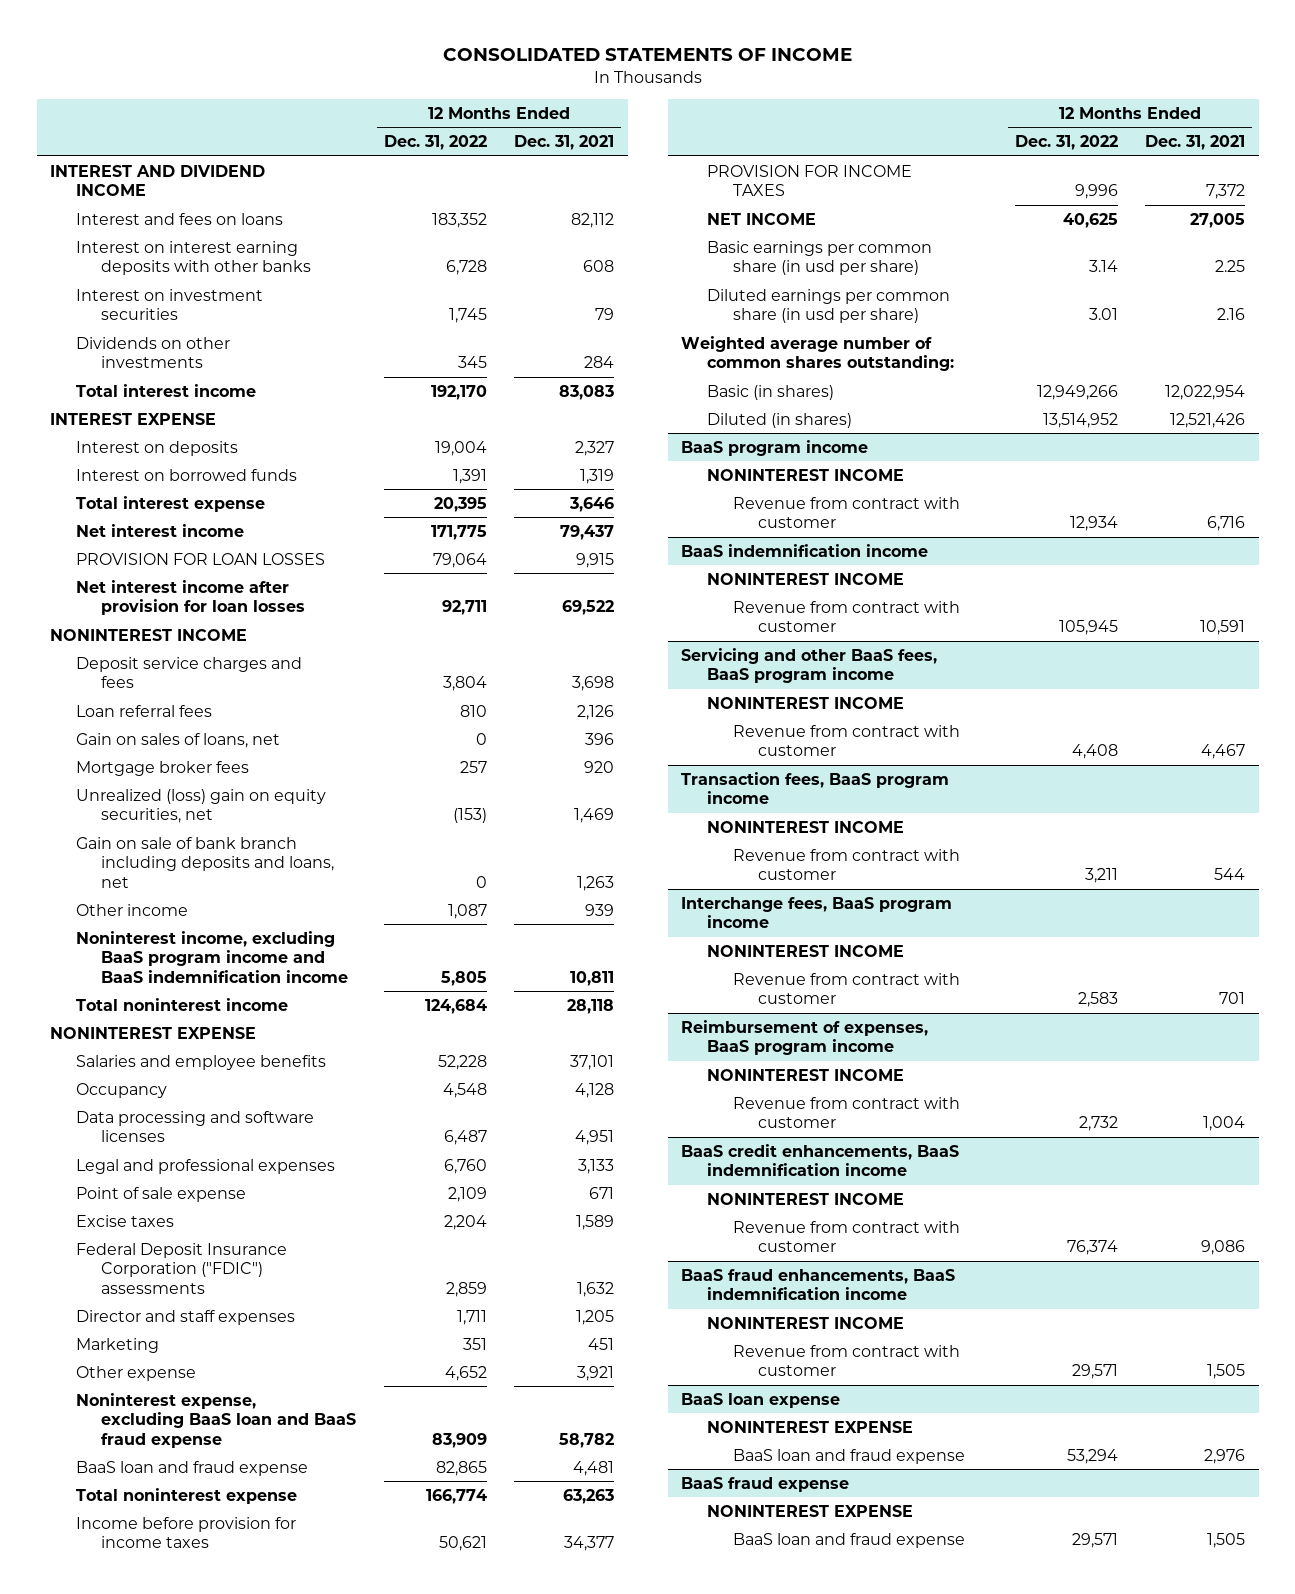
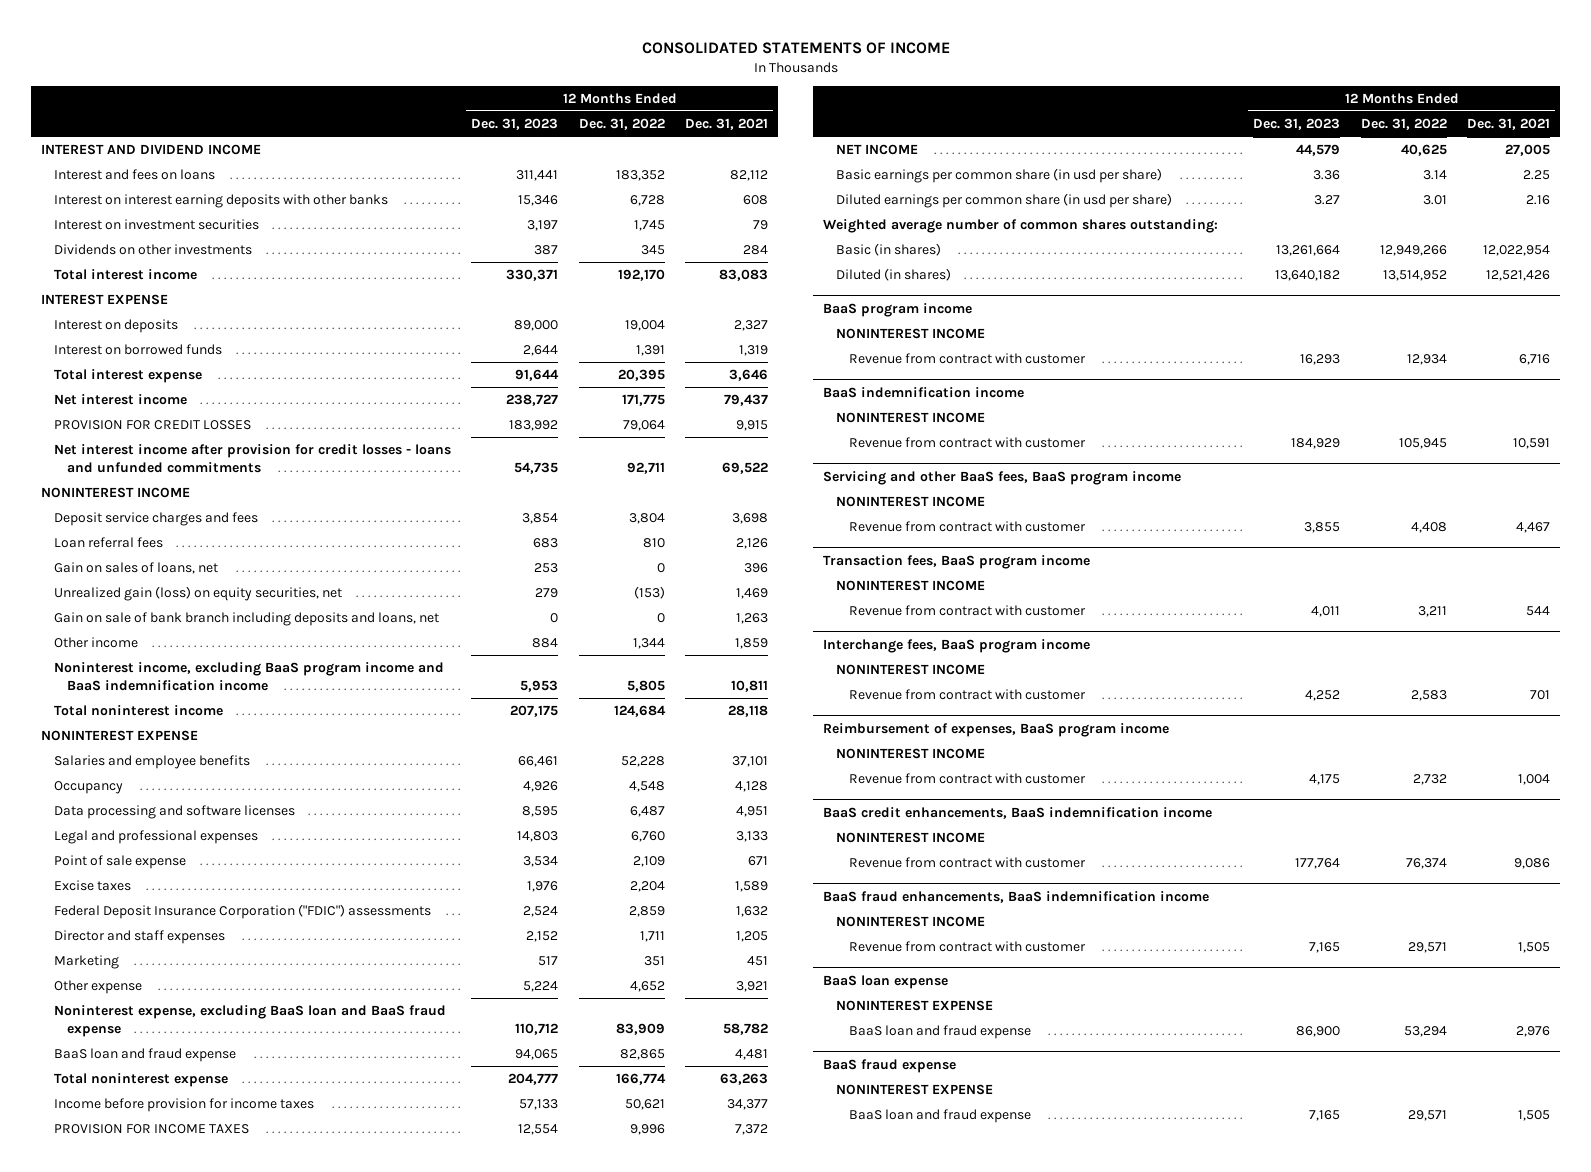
- | 12 Months Ended Dec. 31, 2022 | 12 Months Ended Dec. 31, 2021
+ | 12 Months Ended Dec. 31, 2023 | 12 Months Ended Dec. 31, 2022 | 12 Months Ended Dec. 31, 2021
- PROVISION FOR LOAN LOSSES | 79,064 | 9,915
- Net interest income after provision for loan losses | 92,711 | 69,522
+ PROVISION FOR CREDIT LOSSES | 183,992 | 79,064 | 9,915
+ Net interest income after provision for credit losses - loans and unfunded commitments | 54,735 | 92,711 | 69,522
- Mortgage broker fees | 257 | 920
- Unrealized (loss) gain on equity securities, net | (153) | 1,469
+ Unrealized gain (loss) on equity securities, net | 279 | (153) | 1,469
- Other income | 1,087 | 939
+ Other income | 884 | 1,344 | 1,859

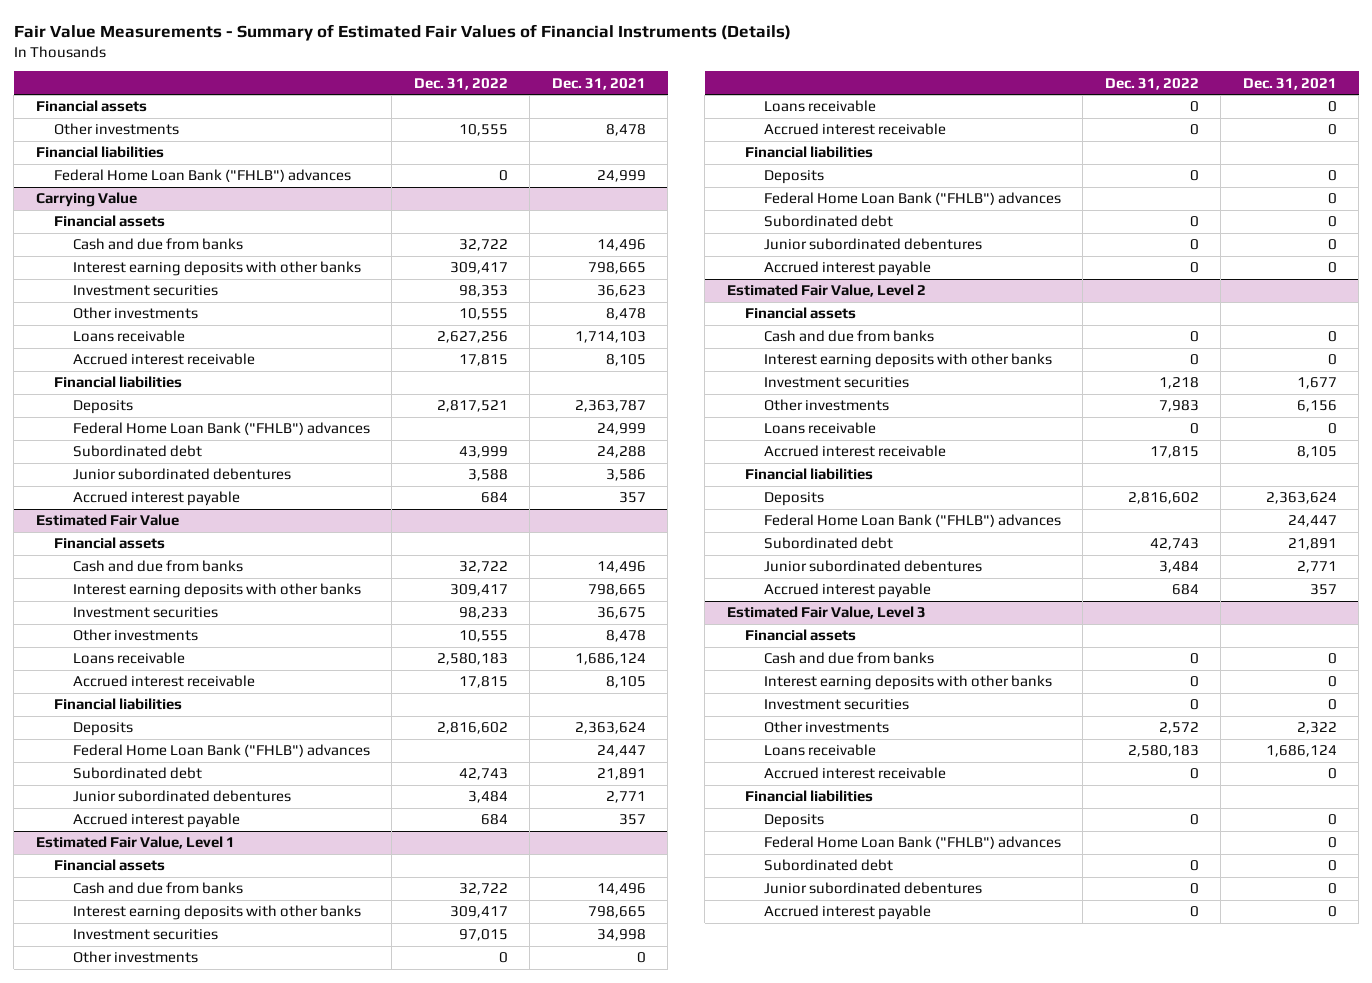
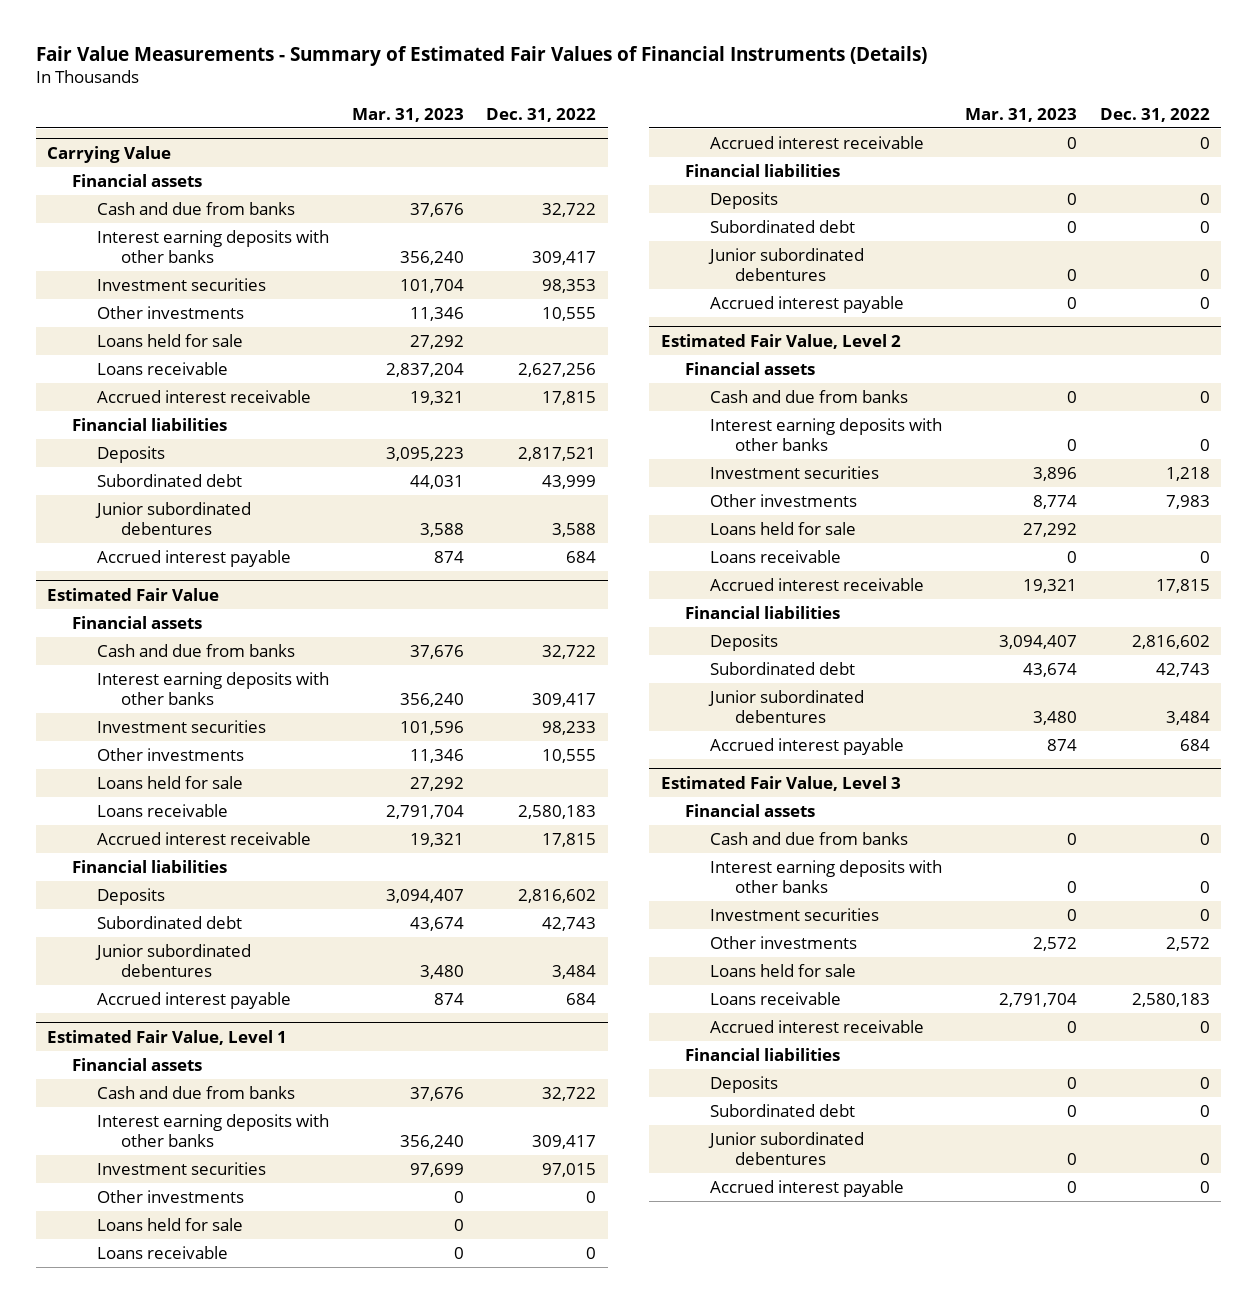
- | Dec. 31, 2022 | Dec. 31, 2021
+ | Mar. 31, 2023 | Dec. 31, 2022
- Financial assets
- Other investments | 10,555 | 8,478
- Financial liabilities
- Federal Home Loan Bank ("FHLB") advances | 0 | 24,999
@ Carrying Value
+ Loans held for sale | 27,292 |
- Federal Home Loan Bank ("FHLB") advances | | 24,999
@ Estimated Fair Value
+ Loans held for sale | 27,292 |
- Federal Home Loan Bank ("FHLB") advances | | 24,447
@ Estimated Fair Value, Level 1
+ Loans held for sale | 0 |
- Federal Home Loan Bank ("FHLB") advances | | 0
@ Estimated Fair Value, Level 2
+ Loans held for sale | 27,292 |
- Federal Home Loan Bank ("FHLB") advances | | 24,447
@ Estimated Fair Value, Level 3
+ Loans held for sale
- Federal Home Loan Bank ("FHLB") advances | | 0

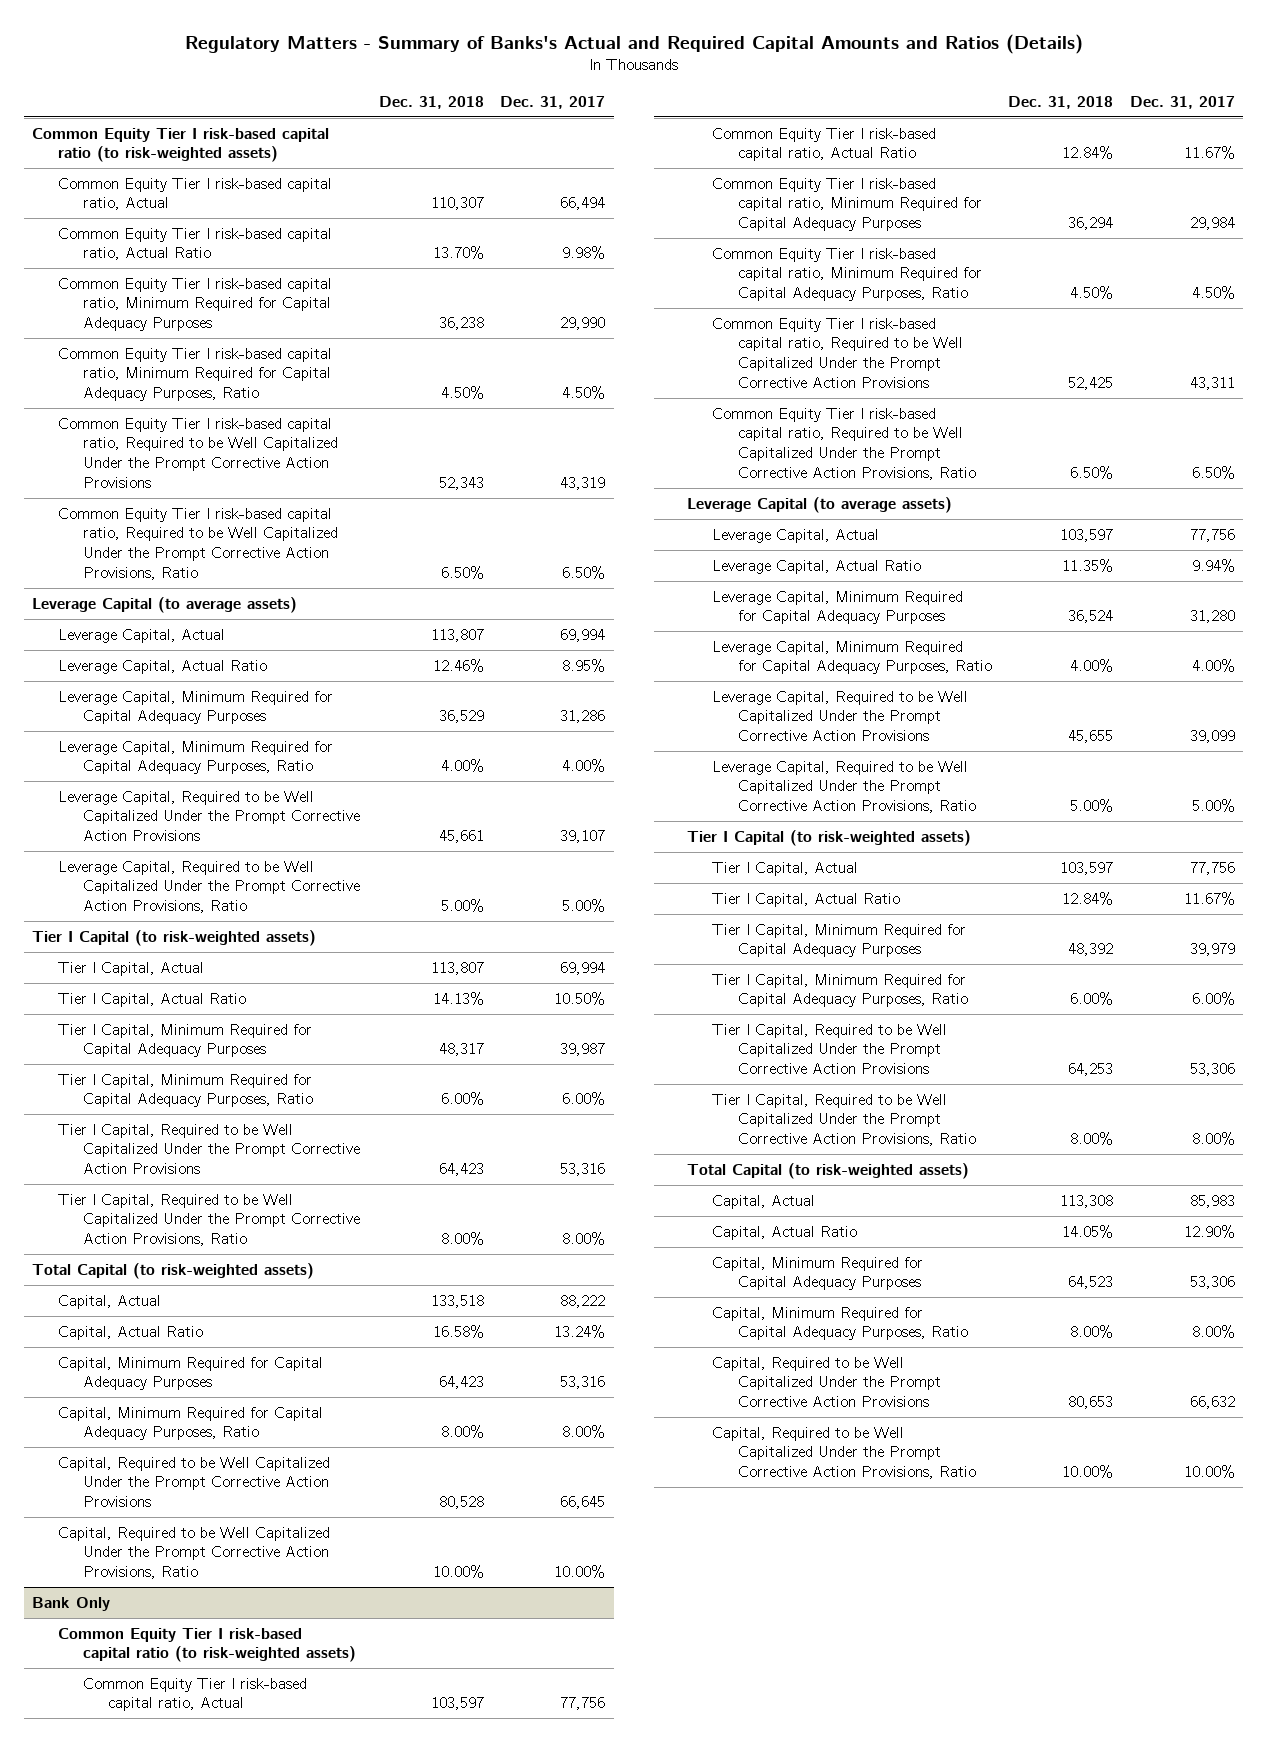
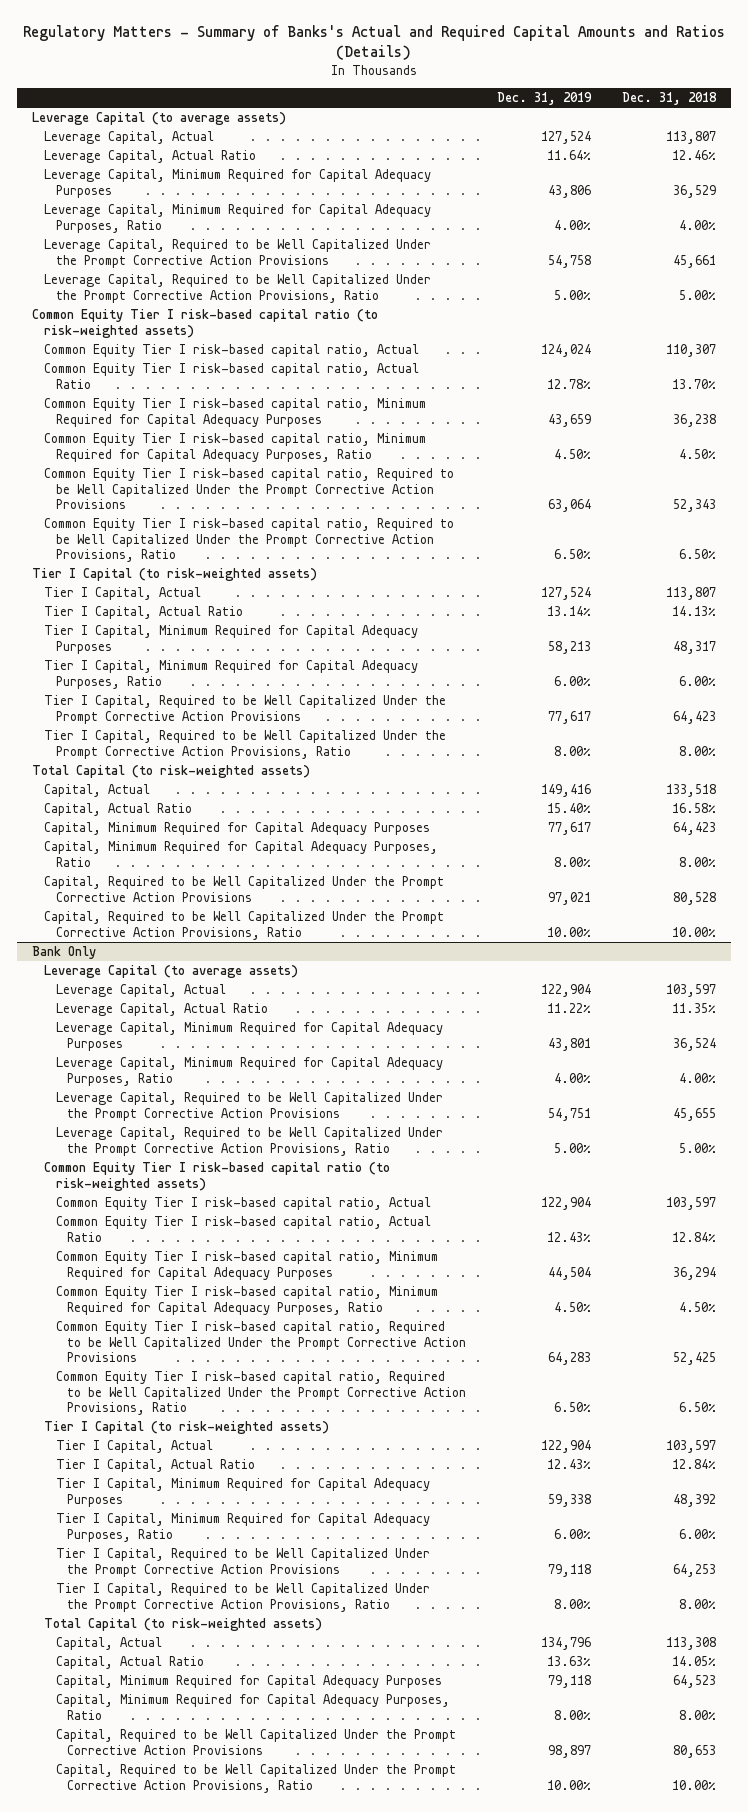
- | Dec. 31, 2018 | Dec. 31, 2017
+ | Dec. 31, 2019 | Dec. 31, 2018
moved down: Common Equity Tier I risk-based capital ratio (to risk-weighted assets)
moved down: Common Equity Tier I risk-based capital ratio, Actual | 124,024 | 110,307
moved down: Common Equity Tier I risk-based capital ratio, Actual Ratio | 12.78% | 13.70%
moved down: Common Equity Tier I risk-based capital ratio, Minimum Required for Capital Adequacy Purposes | 43,659 | 36,238
moved down: Common Equity Tier I risk-based capital ratio, Minimum Required for Capital Adequacy Purposes, Ratio | 4.50% | 4.50%
moved down: Common Equity Tier I risk-based capital ratio, Required to be Well Capitalized Under the Prompt Corrective Action Provisions | 63,064 | 52,343
moved down: Common Equity Tier I risk-based capital ratio, Required to be Well Capitalized Under the Prompt Corrective Action Provisions, Ratio | 6.50% | 6.50%
@ Bank Only
moved down: Common Equity Tier I risk-based capital ratio (to risk-weighted assets)
moved down: Common Equity Tier I risk-based capital ratio, Actual | 122,904 | 103,597
moved down: Common Equity Tier I risk-based capital ratio, Actual Ratio | 12.43% | 12.84%
moved down: Common Equity Tier I risk-based capital ratio, Minimum Required for Capital Adequacy Purposes | 44,504 | 36,294
moved down: Common Equity Tier I risk-based capital ratio, Minimum Required for Capital Adequacy Purposes, Ratio | 4.50% | 4.50%
moved down: Common Equity Tier I risk-based capital ratio, Required to be Well Capitalized Under the Prompt Corrective Action Provisions | 64,283 | 52,425
moved down: Common Equity Tier I risk-based capital ratio, Required to be Well Capitalized Under the Prompt Corrective Action Provisions, Ratio | 6.50% | 6.50%

